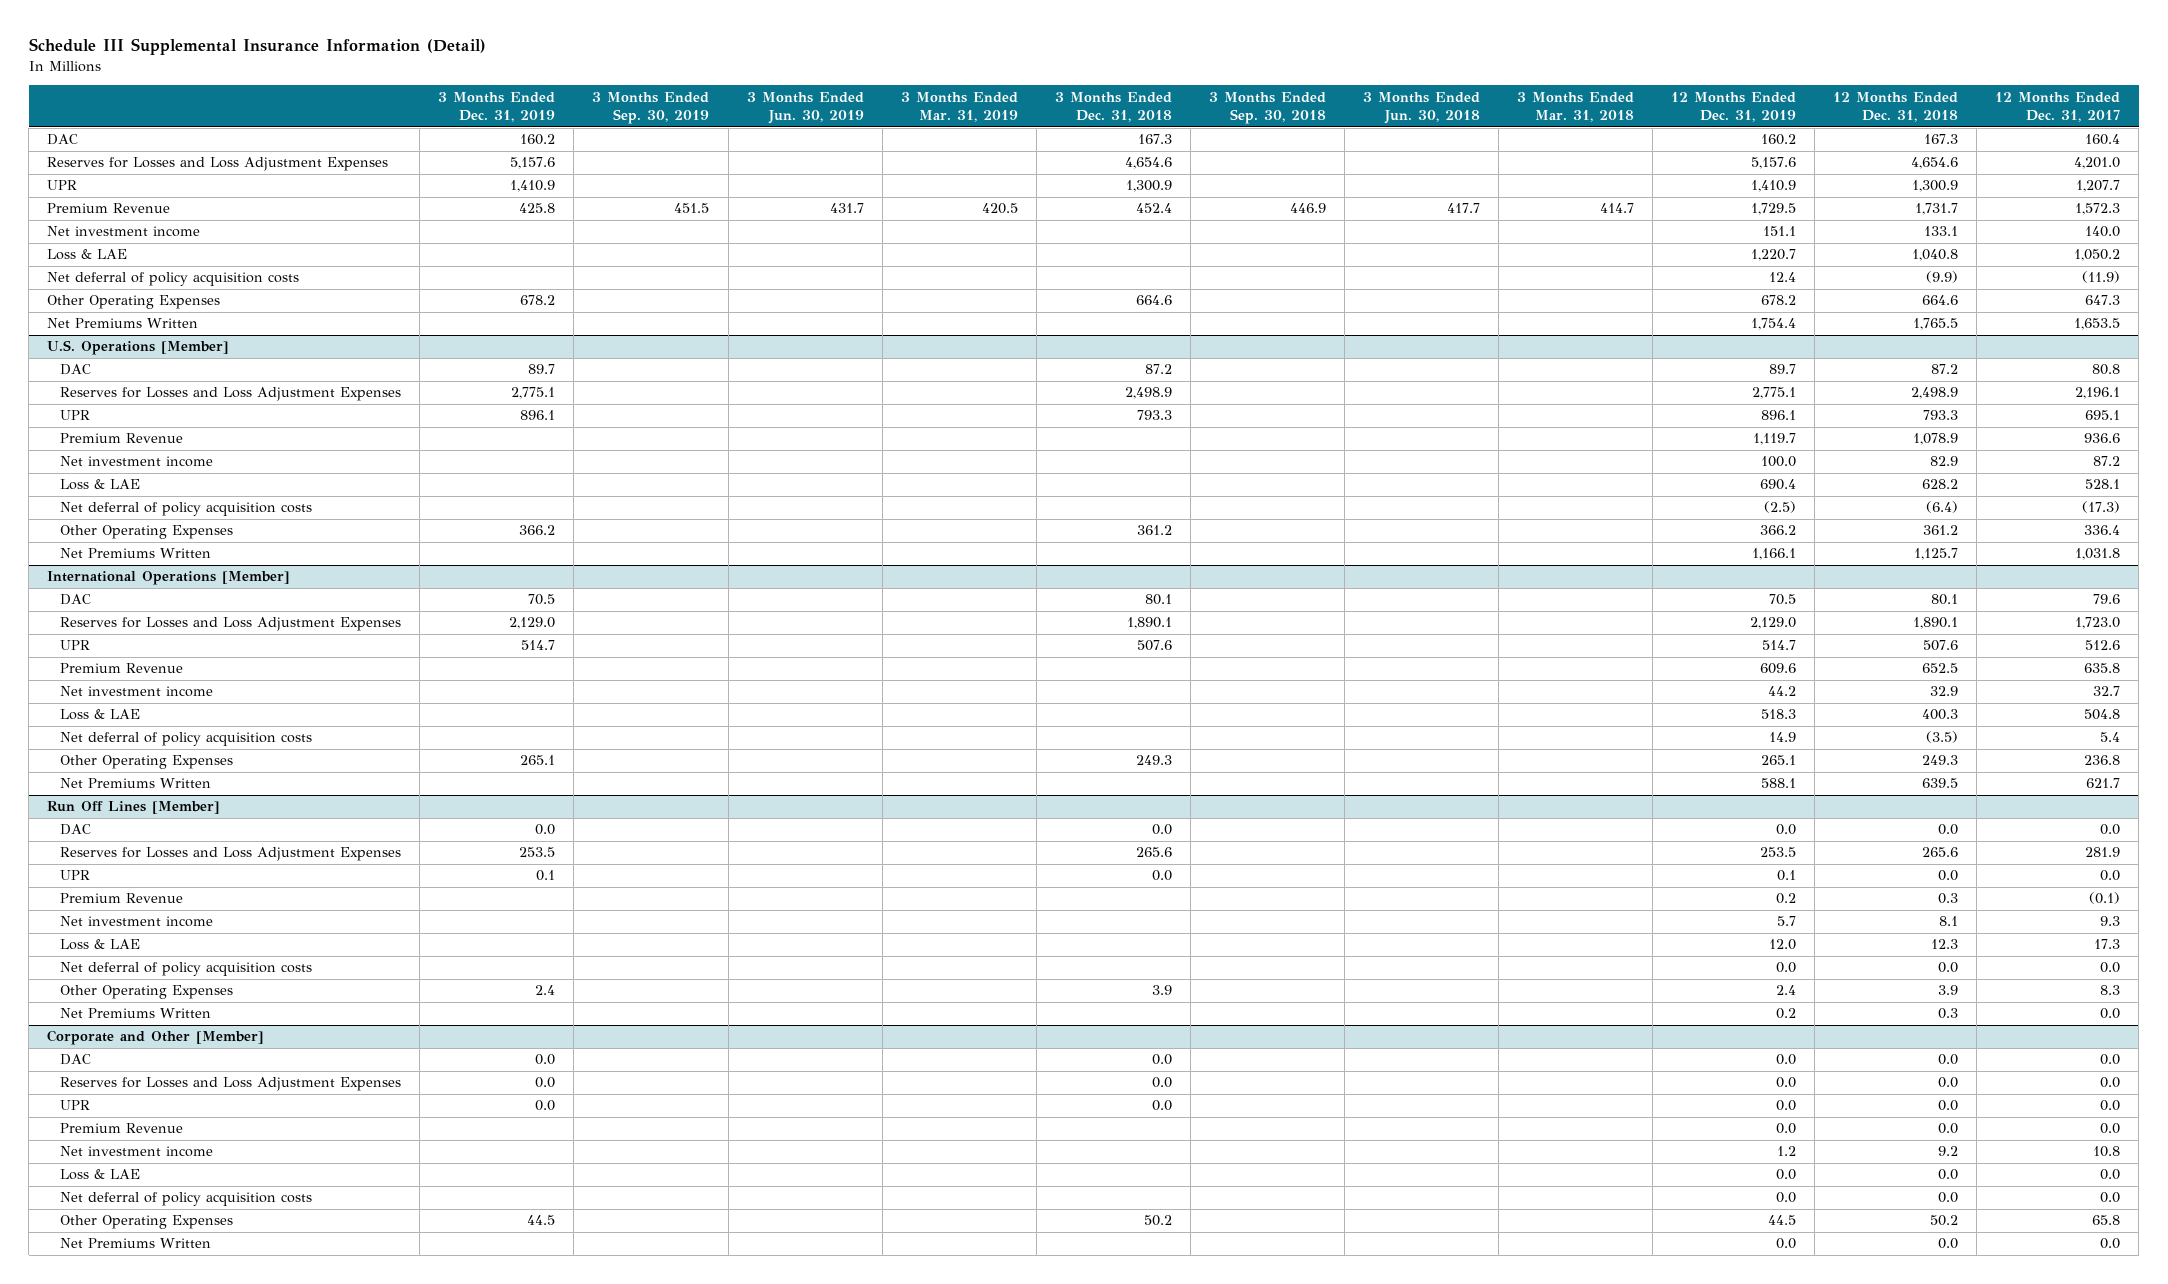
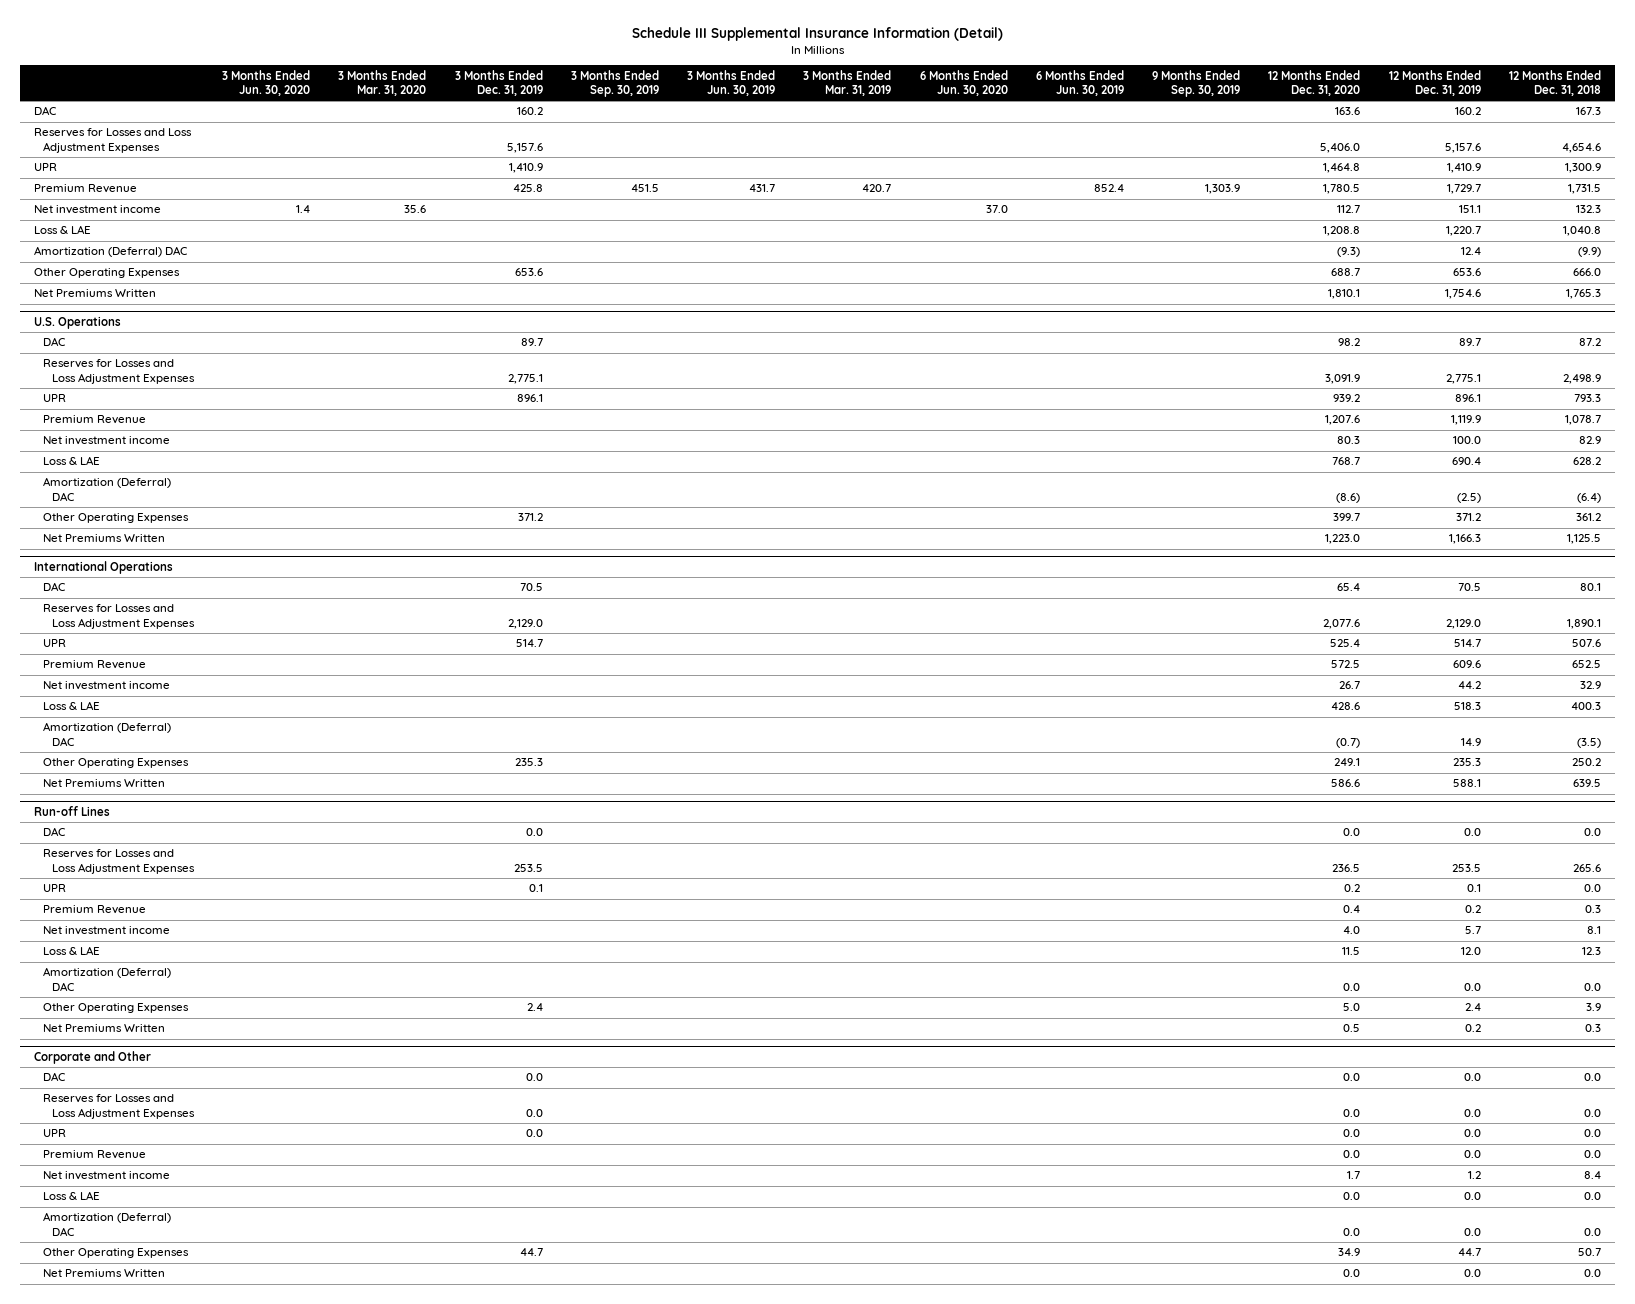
- | 3 Months Ended Dec. 31, 2019 | 3 Months Ended Sep. 30, 2019 | 3 Months Ended Jun. 30, 2019 | 3 Months Ended Mar. 31, 2019 | 3 Months Ended Dec. 31, 2018 | 3 Months Ended Sep. 30, 2018 | 3 Months Ended Jun. 30, 2018 | 3 Months Ended Mar. 31, 2018 | 12 Months Ended Dec. 31, 2019 | 12 Months Ended Dec. 31, 2018 | 12 Months Ended Dec. 31, 2017
+ | 3 Months Ended Jun. 30, 2020 | 3 Months Ended Mar. 31, 2020 | 3 Months Ended Dec. 31, 2019 | 3 Months Ended Sep. 30, 2019 | 3 Months Ended Jun. 30, 2019 | 3 Months Ended Mar. 31, 2019 | 6 Months Ended Jun. 30, 2020 | 6 Months Ended Jun. 30, 2019 | 9 Months Ended Sep. 30, 2019 | 12 Months Ended Dec. 31, 2020 | 12 Months Ended Dec. 31, 2019 | 12 Months Ended Dec. 31, 2018
- Premium Revenue | 425.8 | 451.5 | 431.7 | 420.5 | 452.4 | 446.9 | 417.7 | 414.7 | 1,729.5 | 1,731.7 | 1,572.3
- Net investment income | | | | | | | | | 151.1 | 133.1 | 140.0
+ Premium Revenue | | | 425.8 | 451.5 | 431.7 | 420.7 | | 852.4 | 1,303.9 | 1,780.5 | 1,729.7 | 1,731.5
+ Net investment income | 1.4 | 35.6 | | | | | 37.0 | | | 112.7 | 151.1 | 132.3
- Net deferral of policy acquisition costs | | | | | | | | | 12.4 | (9.9) | (11.9)
- Other Operating Expenses | 678.2 | | | | 664.6 | | | | 678.2 | 664.6 | 647.3
- Net Premiums Written | | | | | | | | | 1,754.4 | 1,765.5 | 1,653.5
- U.S. Operations [Member]
+ Amortization (Deferral) DAC | | | | | | | | | | (9.3) | 12.4 | (9.9)
+ Other Operating Expenses | | | 653.6 | | | | | | | 688.7 | 653.6 | 666.0
+ Net Premiums Written | | | | | | | | | | 1,810.1 | 1,754.6 | 1,765.3
+ U.S. Operations
- Premium Revenue | | | | | | | | | 1,119.7 | 1,078.9 | 936.6
+ Premium Revenue | | | | | | | | | | 1,207.6 | 1,119.9 | 1,078.7
- Net deferral of policy acquisition costs | | | | | | | | | (2.5) | (6.4) | (17.3)
- Other Operating Expenses | 366.2 | | | | 361.2 | | | | 366.2 | 361.2 | 336.4
- Net Premiums Written | | | | | | | | | 1,166.1 | 1,125.7 | 1,031.8
- International Operations [Member]
+ Amortization (Deferral) DAC | | | | | | | | | | (8.6) | (2.5) | (6.4)
+ Other Operating Expenses | | | 371.2 | | | | | | | 399.7 | 371.2 | 361.2
+ Net Premiums Written | | | | | | | | | | 1,223.0 | 1,166.3 | 1,125.5
+ International Operations
- Net deferral of policy acquisition costs | | | | | | | | | 14.9 | (3.5) | 5.4
- Other Operating Expenses | 265.1 | | | | 249.3 | | | | 265.1 | 249.3 | 236.8
+ Amortization (Deferral) DAC | | | | | | | | | | (0.7) | 14.9 | (3.5)
+ Other Operating Expenses | | | 235.3 | | | | | | | 249.1 | 235.3 | 250.2
- Run Off Lines [Member]
+ Run-off Lines
- Net deferral of policy acquisition costs | | | | | | | | | 0.0 | 0.0 | 0.0
+ Amortization (Deferral) DAC | | | | | | | | | | 0.0 | 0.0 | 0.0
- Corporate and Other [Member]
+ Corporate and Other
- Net investment income | | | | | | | | | 1.2 | 9.2 | 10.8
+ Net investment income | | | | | | | | | | 1.7 | 1.2 | 8.4
- Net deferral of policy acquisition costs | | | | | | | | | 0.0 | 0.0 | 0.0
- Other Operating Expenses | 44.5 | | | | 50.2 | | | | 44.5 | 50.2 | 65.8
+ Amortization (Deferral) DAC | | | | | | | | | | 0.0 | 0.0 | 0.0
+ Other Operating Expenses | | | 44.7 | | | | | | | 34.9 | 44.7 | 50.7

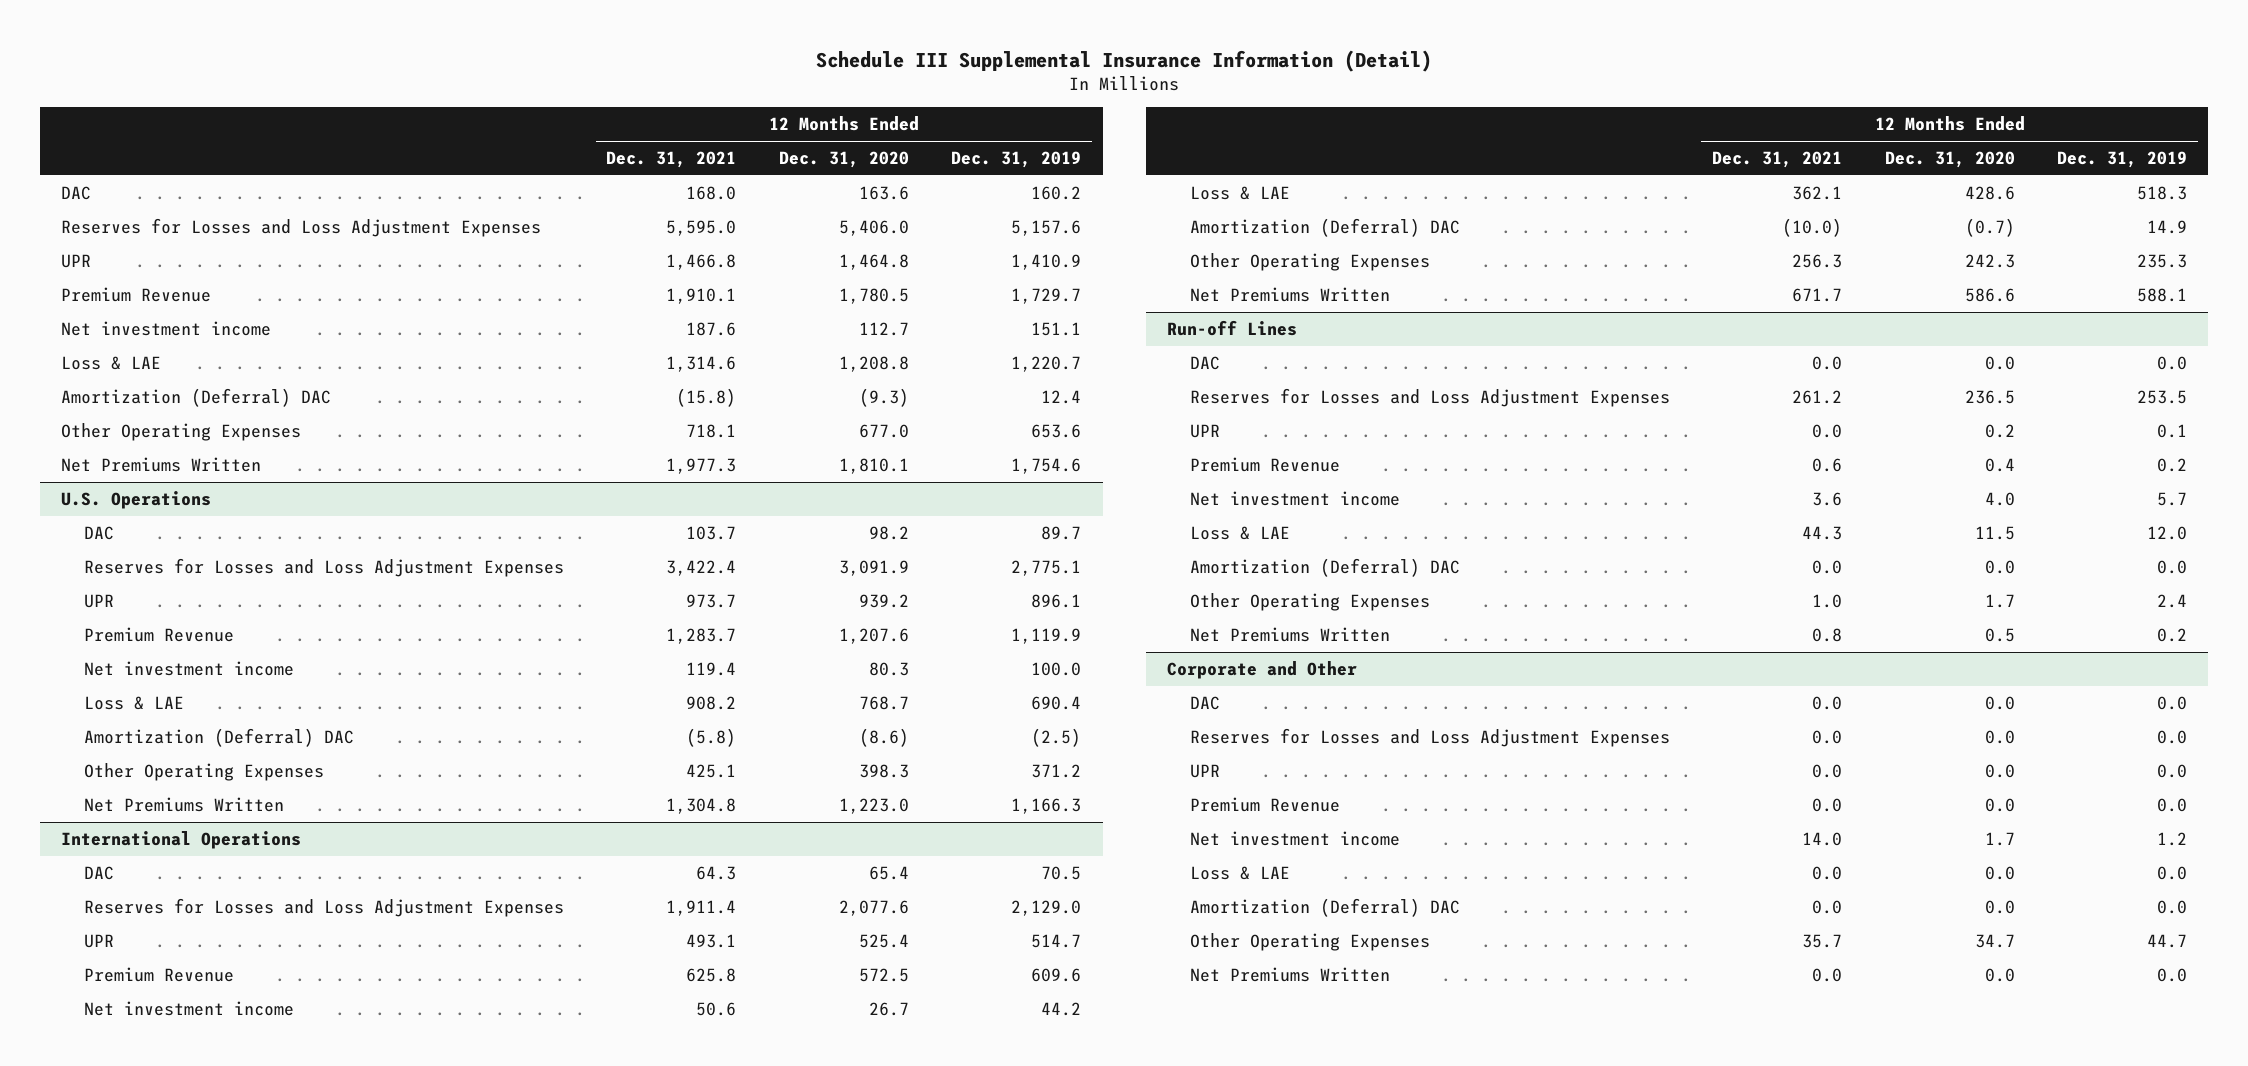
- | 3 Months Ended Jun. 30, 2020 | 3 Months Ended Mar. 31, 2020 | 3 Months Ended Dec. 31, 2019 | 3 Months Ended Sep. 30, 2019 | 3 Months Ended Jun. 30, 2019 | 3 Months Ended Mar. 31, 2019 | 6 Months Ended Jun. 30, 2020 | 6 Months Ended Jun. 30, 2019 | 9 Months Ended Sep. 30, 2019 | 12 Months Ended Dec. 31, 2020 | 12 Months Ended Dec. 31, 2019 | 12 Months Ended Dec. 31, 2018
+ | 12 Months Ended Dec. 31, 2021 | 12 Months Ended Dec. 31, 2020 | 12 Months Ended Dec. 31, 2019
- Other Operating Expenses | | | 653.6 | | | | | | | 688.7 | 653.6 | 666.0
+ Other Operating Expenses | 718.1 | 677.0 | 653.6
@ U.S. Operations
- Other Operating Expenses | | | 371.2 | | | | | | | 399.7 | 371.2 | 361.2
+ Other Operating Expenses | 425.1 | 398.3 | 371.2
@ International Operations
- Other Operating Expenses | | | 235.3 | | | | | | | 249.1 | 235.3 | 250.2
+ Other Operating Expenses | 256.3 | 242.3 | 235.3
@ Run-off Lines
- Other Operating Expenses | | | 2.4 | | | | | | | 5.0 | 2.4 | 3.9
+ Other Operating Expenses | 1.0 | 1.7 | 2.4
@ Corporate and Other
- Other Operating Expenses | | | 44.7 | | | | | | | 34.9 | 44.7 | 50.7
+ Other Operating Expenses | 35.7 | 34.7 | 44.7

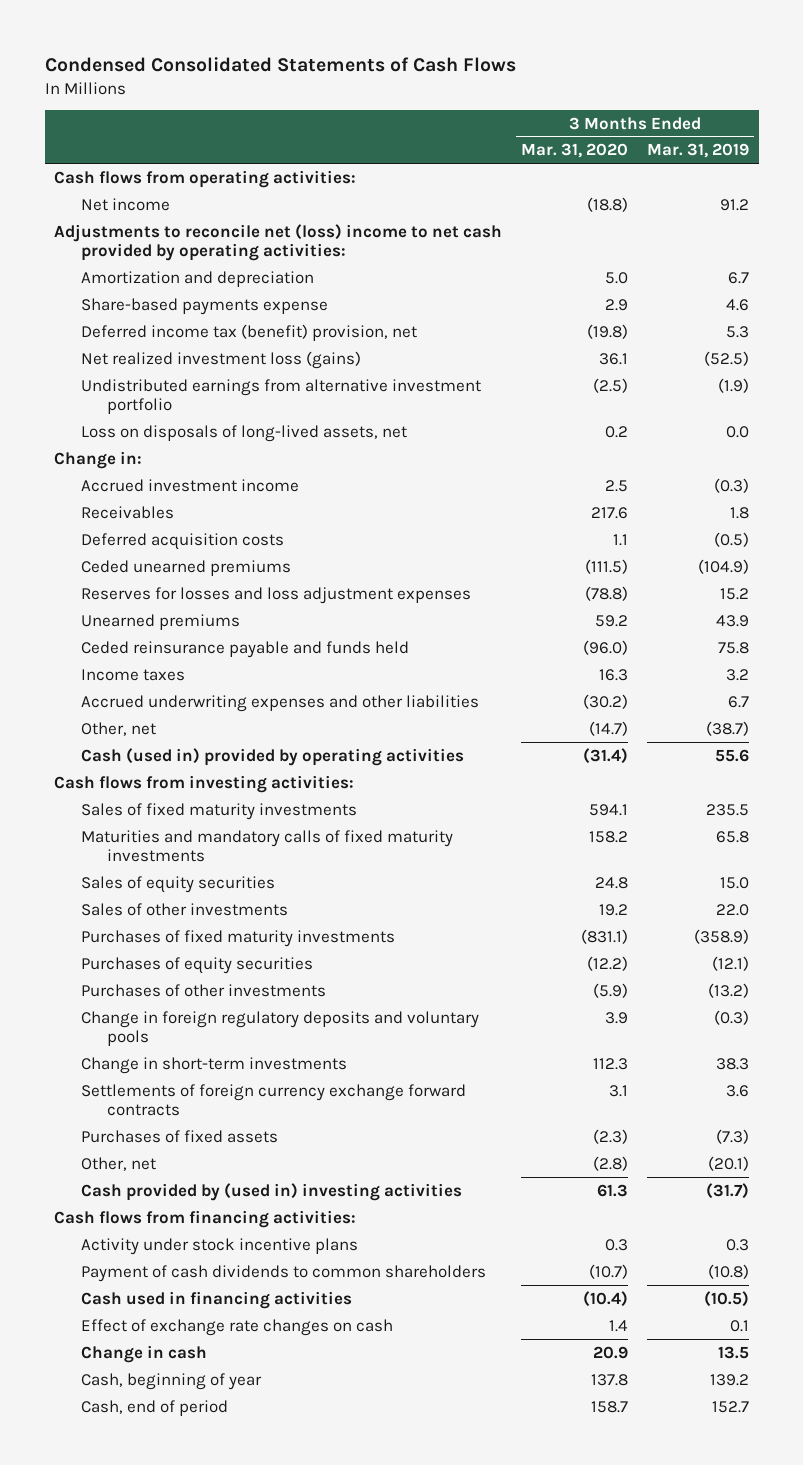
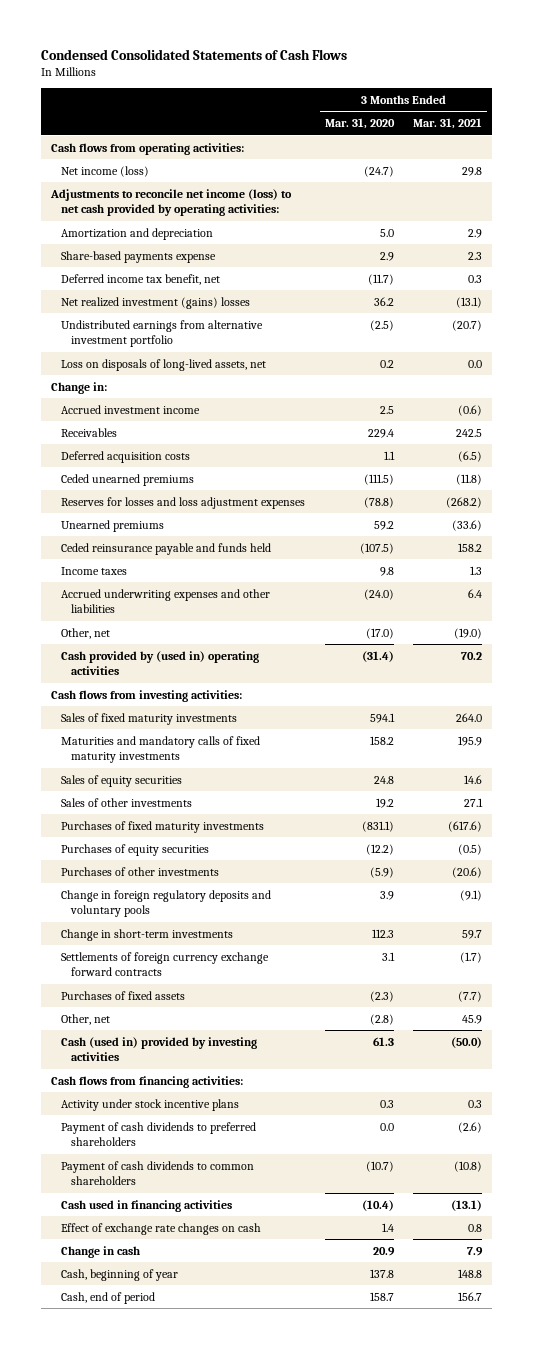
- | 3 Months Ended Mar. 31, 2020 | 3 Months Ended Mar. 31, 2019
+ | 3 Months Ended Mar. 31, 2020 | 3 Months Ended Mar. 31, 2021
- Net income | (18.8) | 91.2
- Adjustments to reconcile net (loss) income to net cash provided by operating activities:
+ Net income (loss) | (24.7) | 29.8
+ Adjustments to reconcile net income (loss) to net cash provided by operating activities:
- Deferred income tax (benefit) provision, net | (19.8) | 5.3
- Net realized investment loss (gains) | 36.1 | (52.5)
+ Deferred income tax benefit, net | (11.7) | 0.3
+ Net realized investment (gains) losses | 36.2 | (13.1)
- Receivables | 217.6 | 1.8
+ Receivables | 229.4 | 242.5
- Ceded reinsurance payable and funds held | (96.0) | 75.8
- Income taxes | 16.3 | 3.2
- Accrued underwriting expenses and other liabilities | (30.2) | 6.7
- Other, net | (14.7) | (38.7)
- Cash (used in) provided by operating activities | (31.4) | 55.6
+ Ceded reinsurance payable and funds held | (107.5) | 158.2
+ Income taxes | 9.8 | 1.3
+ Accrued underwriting expenses and other liabilities | (24.0) | 6.4
+ Other, net | (17.0) | (19.0)
+ Cash provided by (used in) operating activities | (31.4) | 70.2
- Cash provided by (used in) investing activities | 61.3 | (31.7)
+ Cash (used in) provided by investing activities | 61.3 | (50.0)
+ Payment of cash dividends to preferred shareholders | 0.0 | (2.6)

